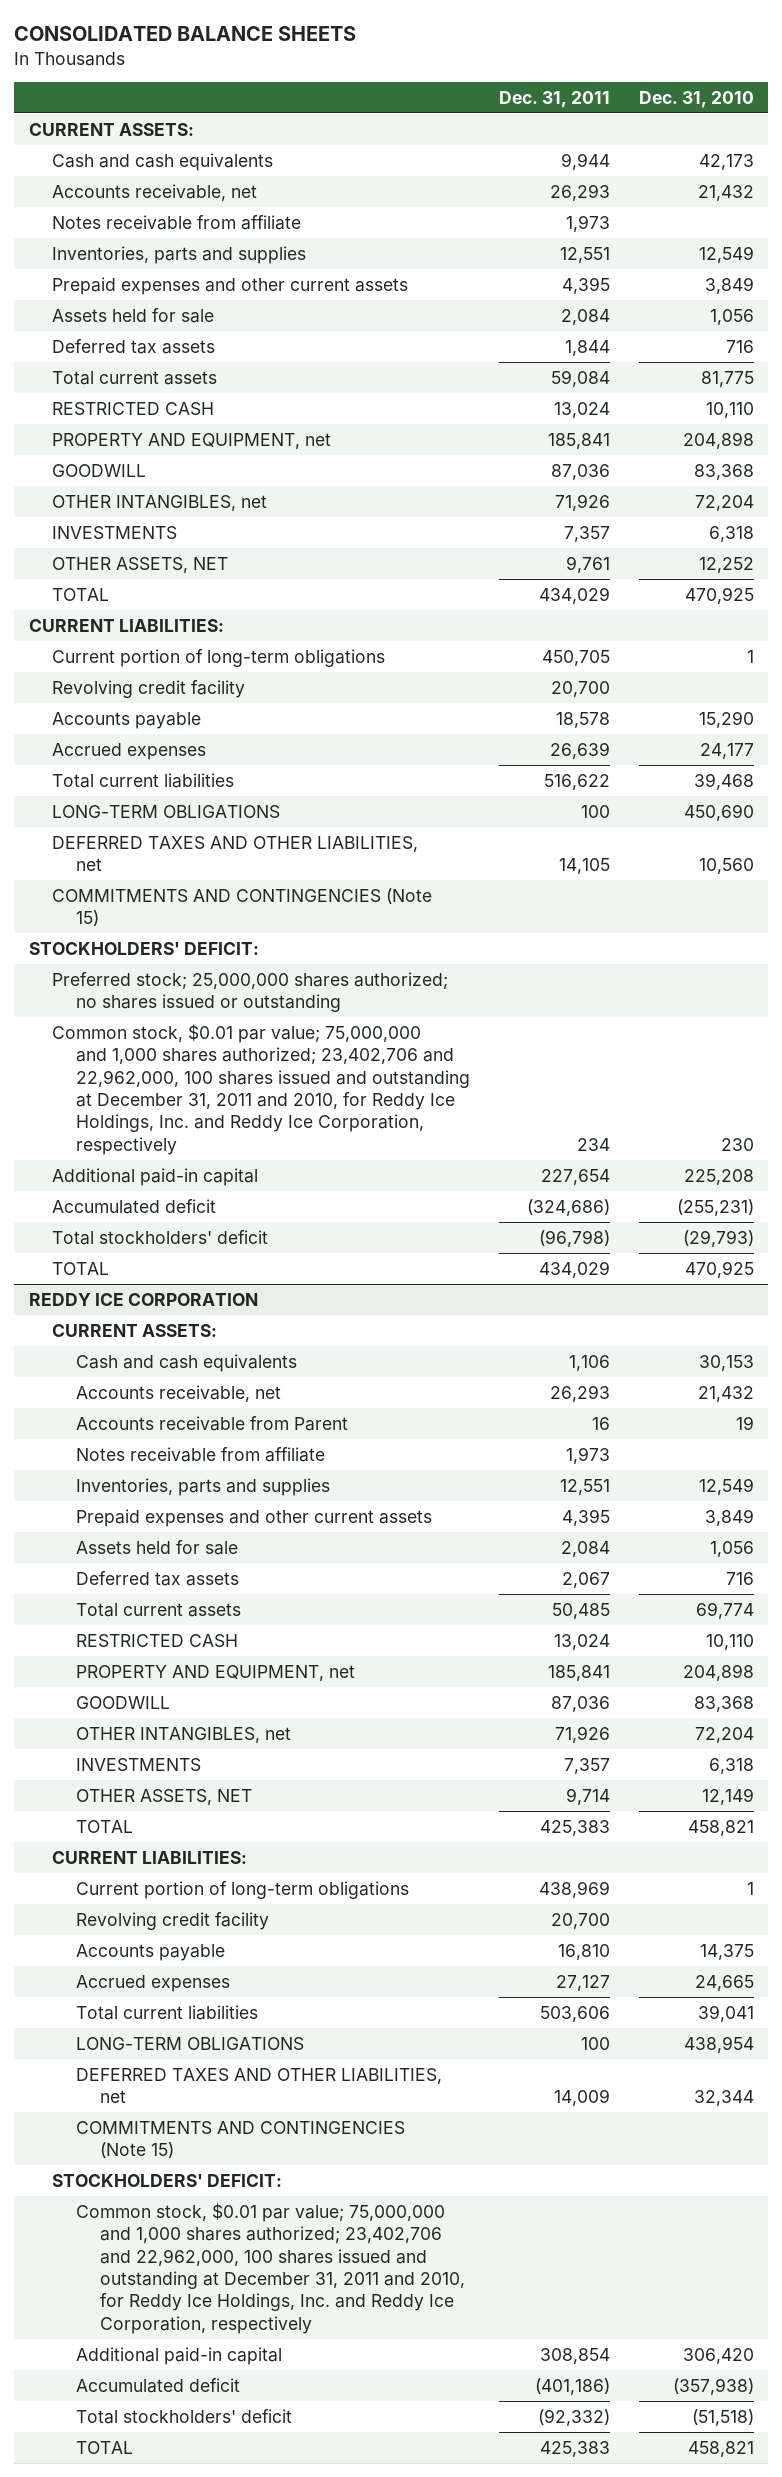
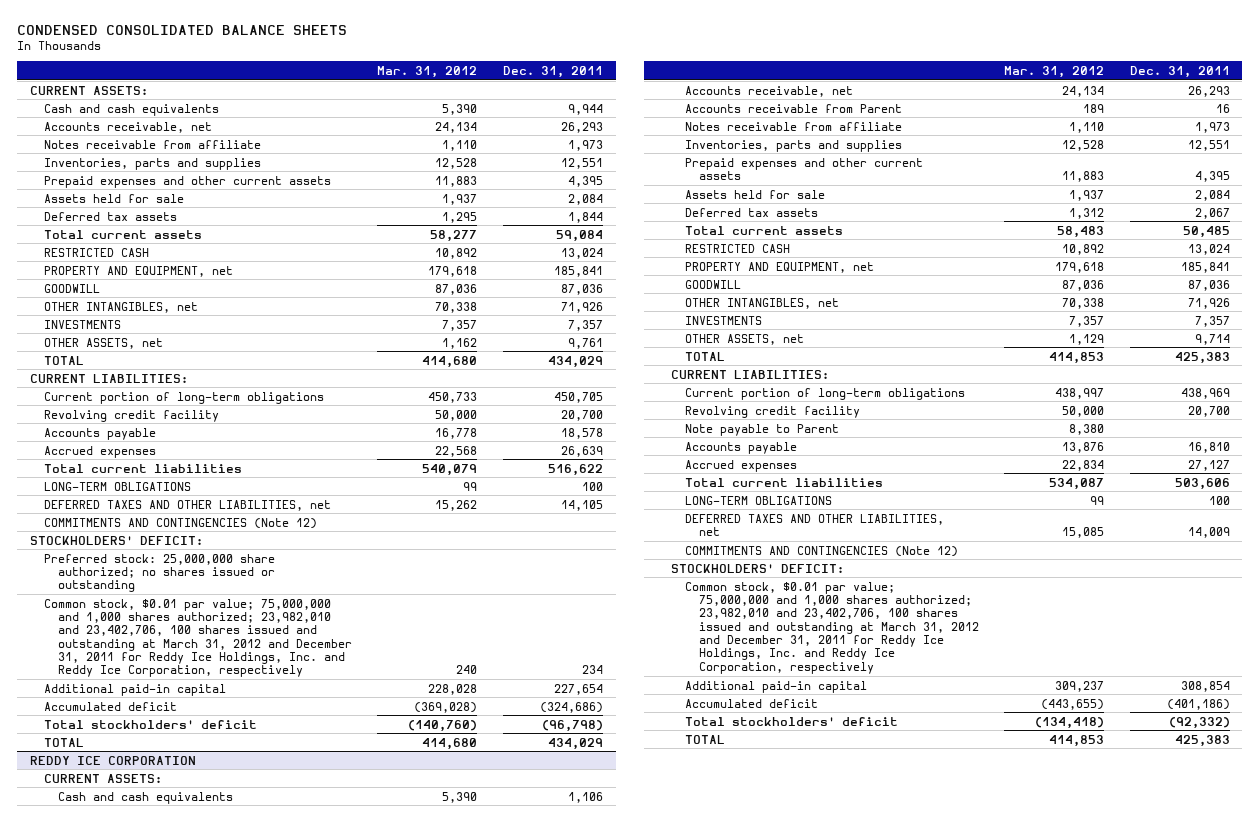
- CONSOLIDATED BALANCE SHEETS
+ CONDENSED CONSOLIDATED BALANCE SHEETS
- | Dec. 31, 2011 | Dec. 31, 2010
+ | Mar. 31, 2012 | Dec. 31, 2011
- OTHER ASSETS, NET | 9,761 | 12,252
+ OTHER ASSETS, net | 1,162 | 9,761
- COMMITMENTS AND CONTINGENCIES (Note 15)
+ COMMITMENTS AND CONTINGENCIES (Note 12)
- Preferred stock; 25,000,000 shares authorized; no shares issued or outstanding
- Common stock, $0.01 par value; 75,000,000 and 1,000 shares authorized; 23,402,706 and 22,962,000, 100 shares issued and outstanding at December 31, 2011 and 2010, for Reddy Ice Holdings, Inc. and Reddy Ice Corporation, respectively | 234 | 230
+ Preferred stock: 25,000,000 share authorized; no shares issued or outstanding
+ Common stock, $0.01 par value; 75,000,000 and 1,000 shares authorized; 23,982,010 and 23,402,706, 100 shares issued and outstanding at March 31, 2012 and December 31, 2011 for Reddy Ice Holdings, Inc. and Reddy Ice Corporation, respectively | 240 | 234
@ REDDY ICE CORPORATION
- OTHER ASSETS, NET | 9,714 | 12,149
+ OTHER ASSETS, net | 1,129 | 9,714
+ Note payable to Parent | 8,380 |
- COMMITMENTS AND CONTINGENCIES (Note 15)
+ COMMITMENTS AND CONTINGENCIES (Note 12)
- Common stock, $0.01 par value; 75,000,000 and 1,000 shares authorized; 23,402,706 and 22,962,000, 100 shares issued and outstanding at December 31, 2011 and 2010, for Reddy Ice Holdings, Inc. and Reddy Ice Corporation, respectively
+ Common stock, $0.01 par value; 75,000,000 and 1,000 shares authorized; 23,982,010 and 23,402,706, 100 shares issued and outstanding at March 31, 2012 and December 31, 2011 for Reddy Ice Holdings, Inc. and Reddy Ice Corporation, respectively

